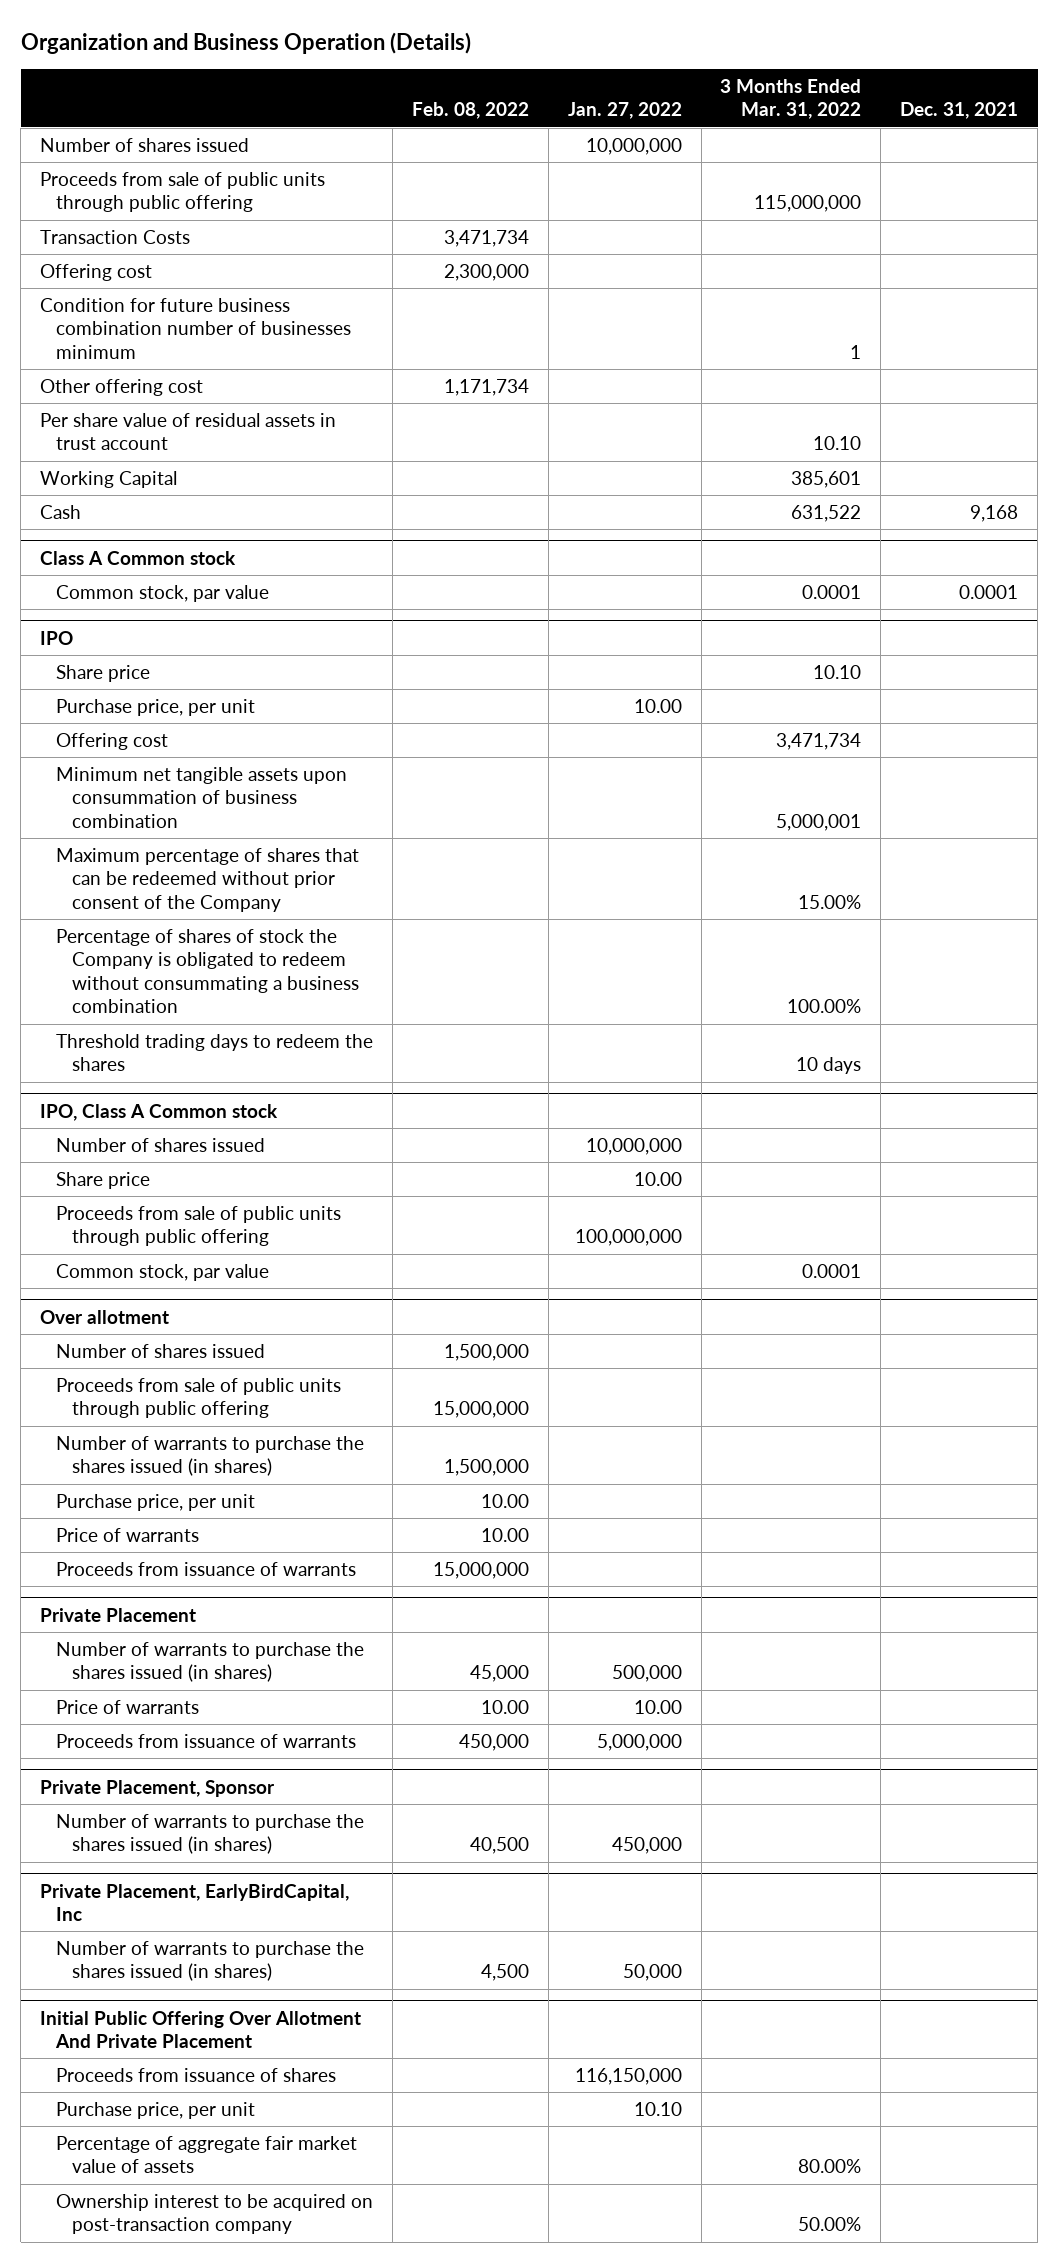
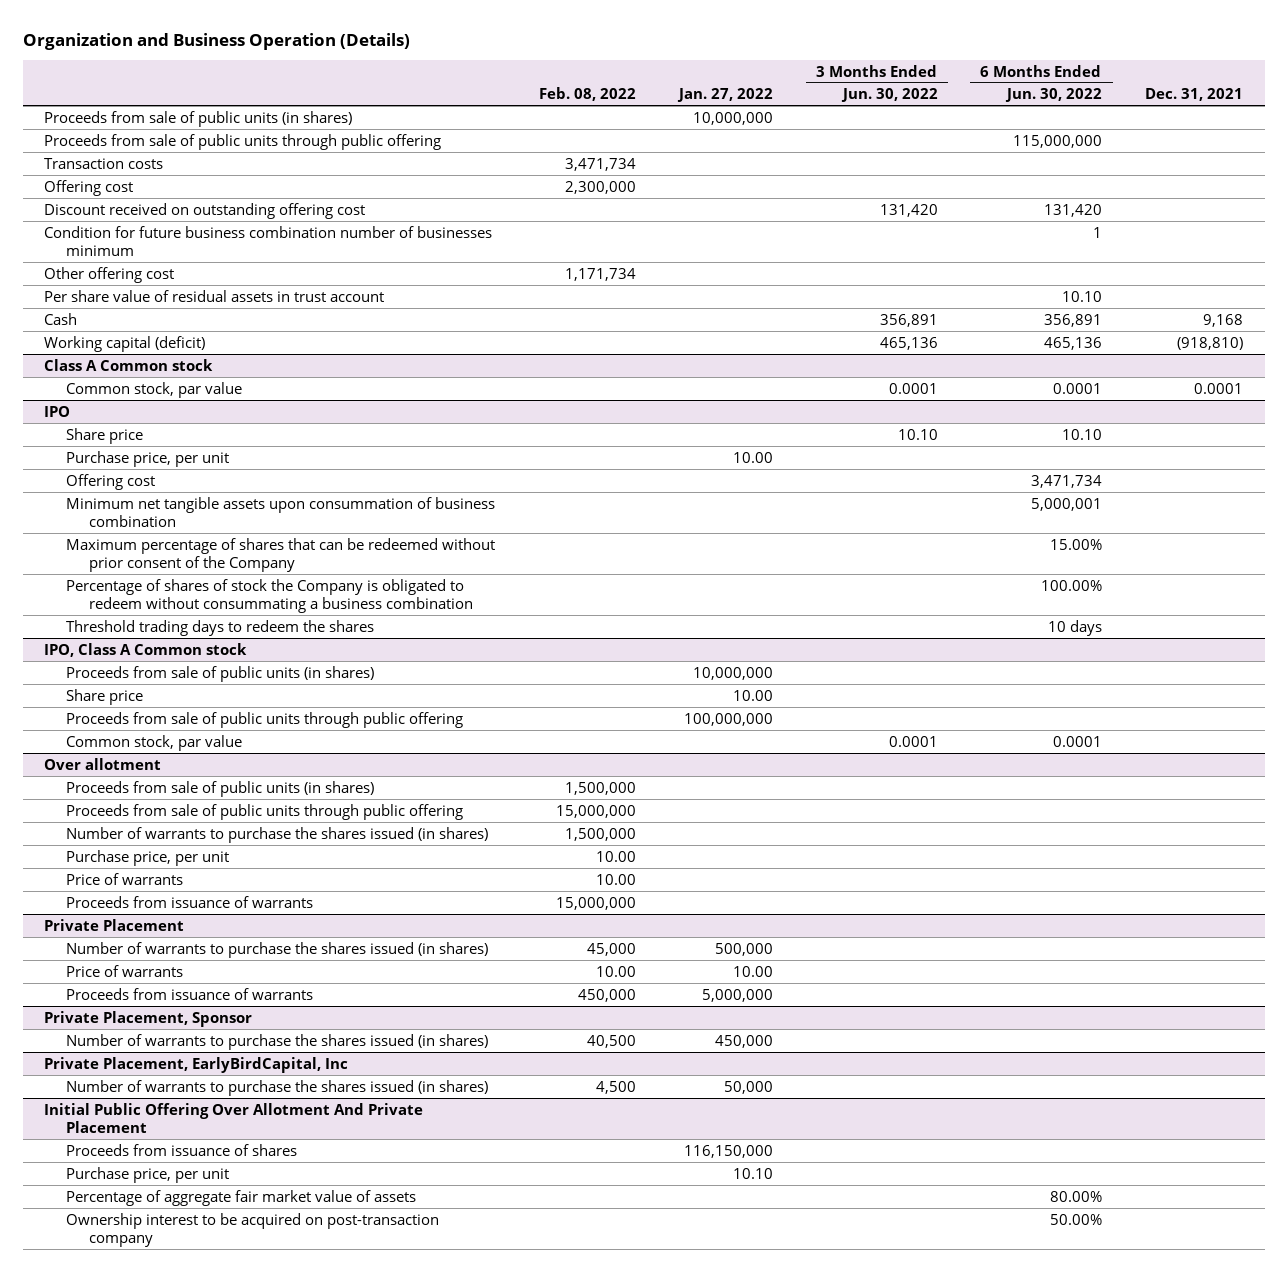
- | Feb. 08, 2022 | Jan. 27, 2022 | 3 Months Ended Mar. 31, 2022 | Dec. 31, 2021
+ | Feb. 08, 2022 | Jan. 27, 2022 | 3 Months Ended Jun. 30, 2022 | 6 Months Ended Jun. 30, 2022 | Dec. 31, 2021
- Number of shares issued | | 10,000,000 | |
+ Proceeds from sale of public units (in shares) | | 10,000,000 | | |
- Transaction Costs | 3,471,734 | | |
+ Transaction costs | 3,471,734 | | | |
+ Discount received on outstanding offering cost | | | 131,420 | 131,420 |
- Working Capital | | | 385,601 |
+ Working capital (deficit) | | | 465,136 | 465,136 | (918,810)
@ IPO, Class A Common stock
- Number of shares issued | | 10,000,000 | |
+ Proceeds from sale of public units (in shares) | | 10,000,000 | | |
@ Over allotment
- Number of shares issued | 1,500,000 | | |
+ Proceeds from sale of public units (in shares) | 1,500,000 | | | |

